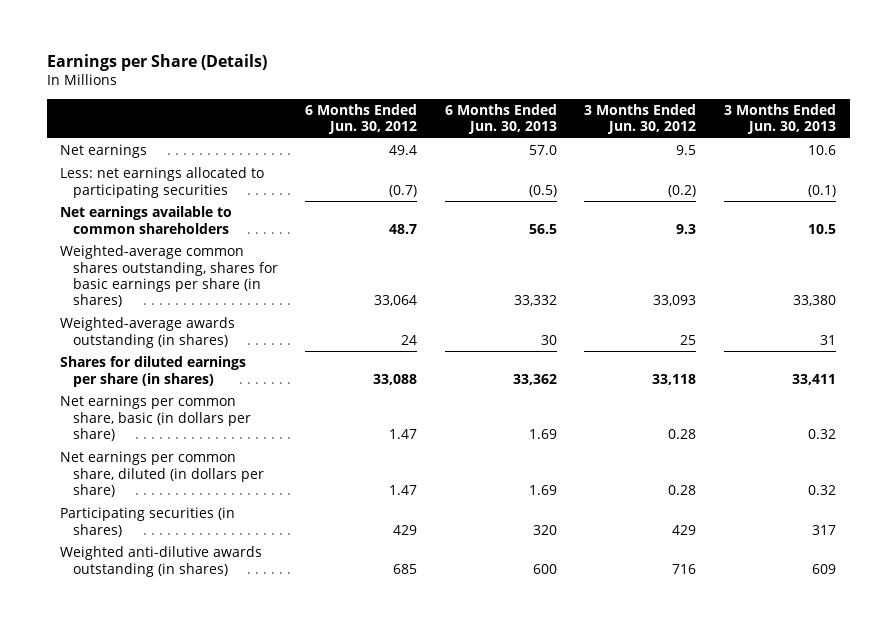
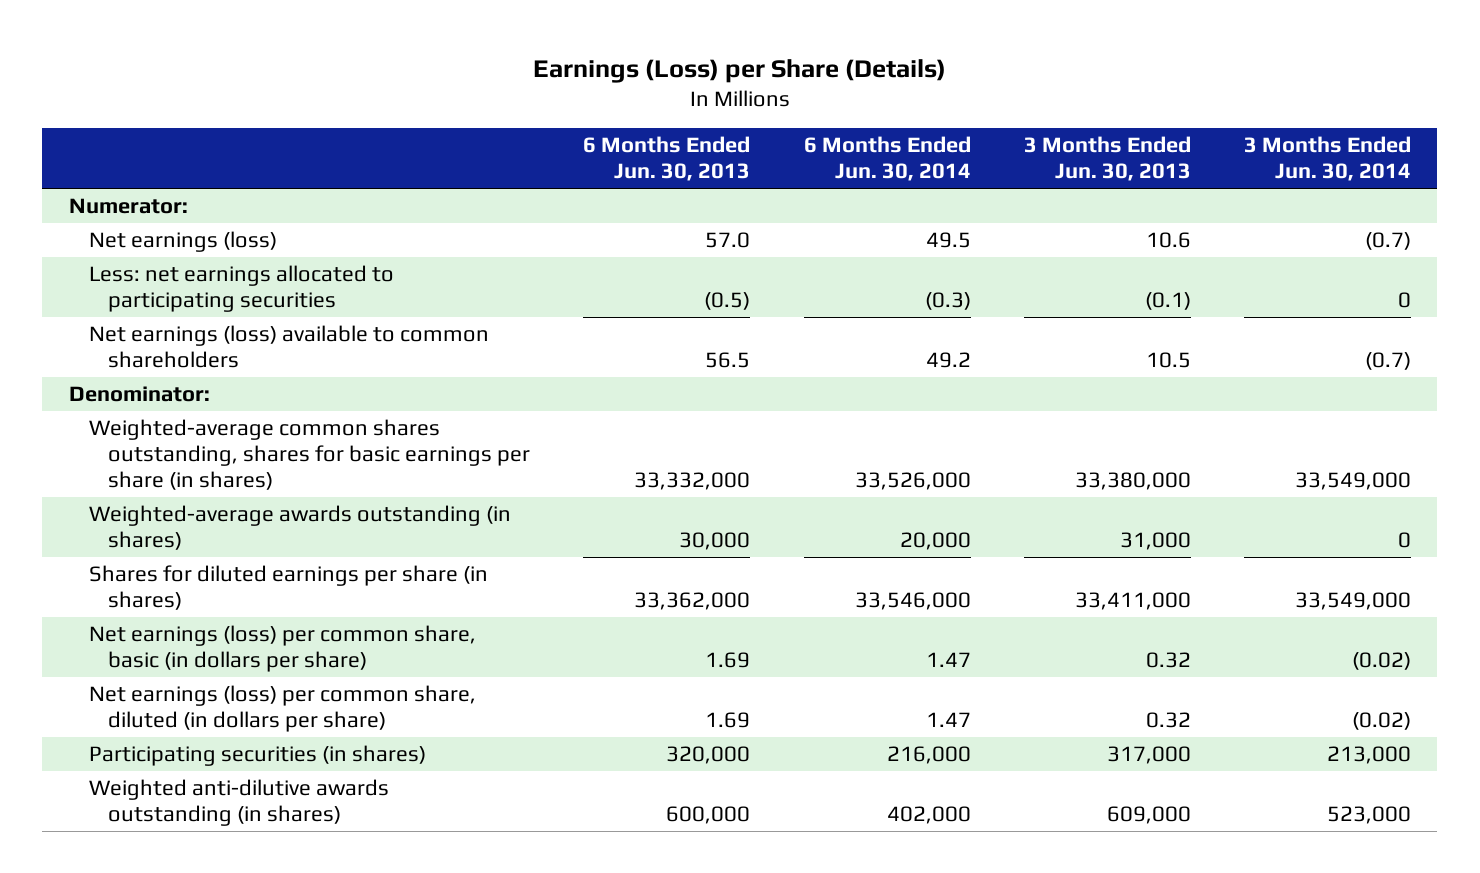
- Earnings per Share (Details)
+ Earnings (Loss) per Share (Details)
- | 6 Months Ended Jun. 30, 2012 | 6 Months Ended Jun. 30, 2013 | 3 Months Ended Jun. 30, 2012 | 3 Months Ended Jun. 30, 2013
+ | 6 Months Ended Jun. 30, 2013 | 6 Months Ended Jun. 30, 2014 | 3 Months Ended Jun. 30, 2013 | 3 Months Ended Jun. 30, 2014
- Net earnings | 49.4 | 57.0 | 9.5 | 10.6
+ Numerator:
+ Net earnings (loss) | 57.0 | 49.5 | 10.6 | (0.7)
- Net earnings available to common shareholders | 48.7 | 56.5 | 9.3 | 10.5
- Weighted-average common shares outstanding, shares for basic earnings per share (in shares) | 33,064 | 33,332 | 33,093 | 33,380
- Weighted-average awards outstanding (in shares) | 24 | 30 | 25 | 31
- Shares for diluted earnings per share (in shares) | 33,088 | 33,362 | 33,118 | 33,411
- Net earnings per common share, basic (in dollars per share) | 1.47 | 1.69 | 0.28 | 0.32
- Net earnings per common share, diluted (in dollars per share) | 1.47 | 1.69 | 0.28 | 0.32
- Participating securities (in shares) | 429 | 320 | 429 | 317
- Weighted anti-dilutive awards outstanding (in shares) | 685 | 600 | 716 | 609
+ Net earnings (loss) available to common shareholders | 56.5 | 49.2 | 10.5 | (0.7)
+ Denominator:
+ Weighted-average common shares outstanding, shares for basic earnings per share (in shares) | 33,332,000 | 33,526,000 | 33,380,000 | 33,549,000
+ Weighted-average awards outstanding (in shares) | 30,000 | 20,000 | 31,000 | 0
+ Shares for diluted earnings per share (in shares) | 33,362,000 | 33,546,000 | 33,411,000 | 33,549,000
+ Net earnings (loss) per common share, basic (in dollars per share) | 1.69 | 1.47 | 0.32 | (0.02)
+ Net earnings (loss) per common share, diluted (in dollars per share) | 1.69 | 1.47 | 0.32 | (0.02)
+ Participating securities (in shares) | 320,000 | 216,000 | 317,000 | 213,000
+ Weighted anti-dilutive awards outstanding (in shares) | 600,000 | 402,000 | 609,000 | 523,000

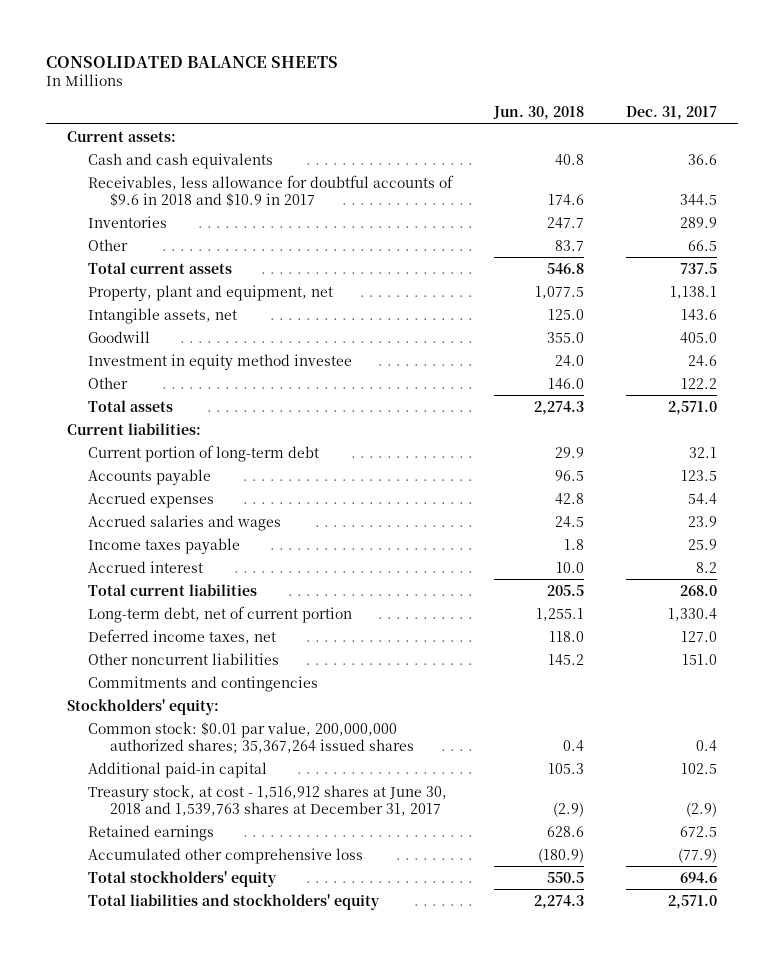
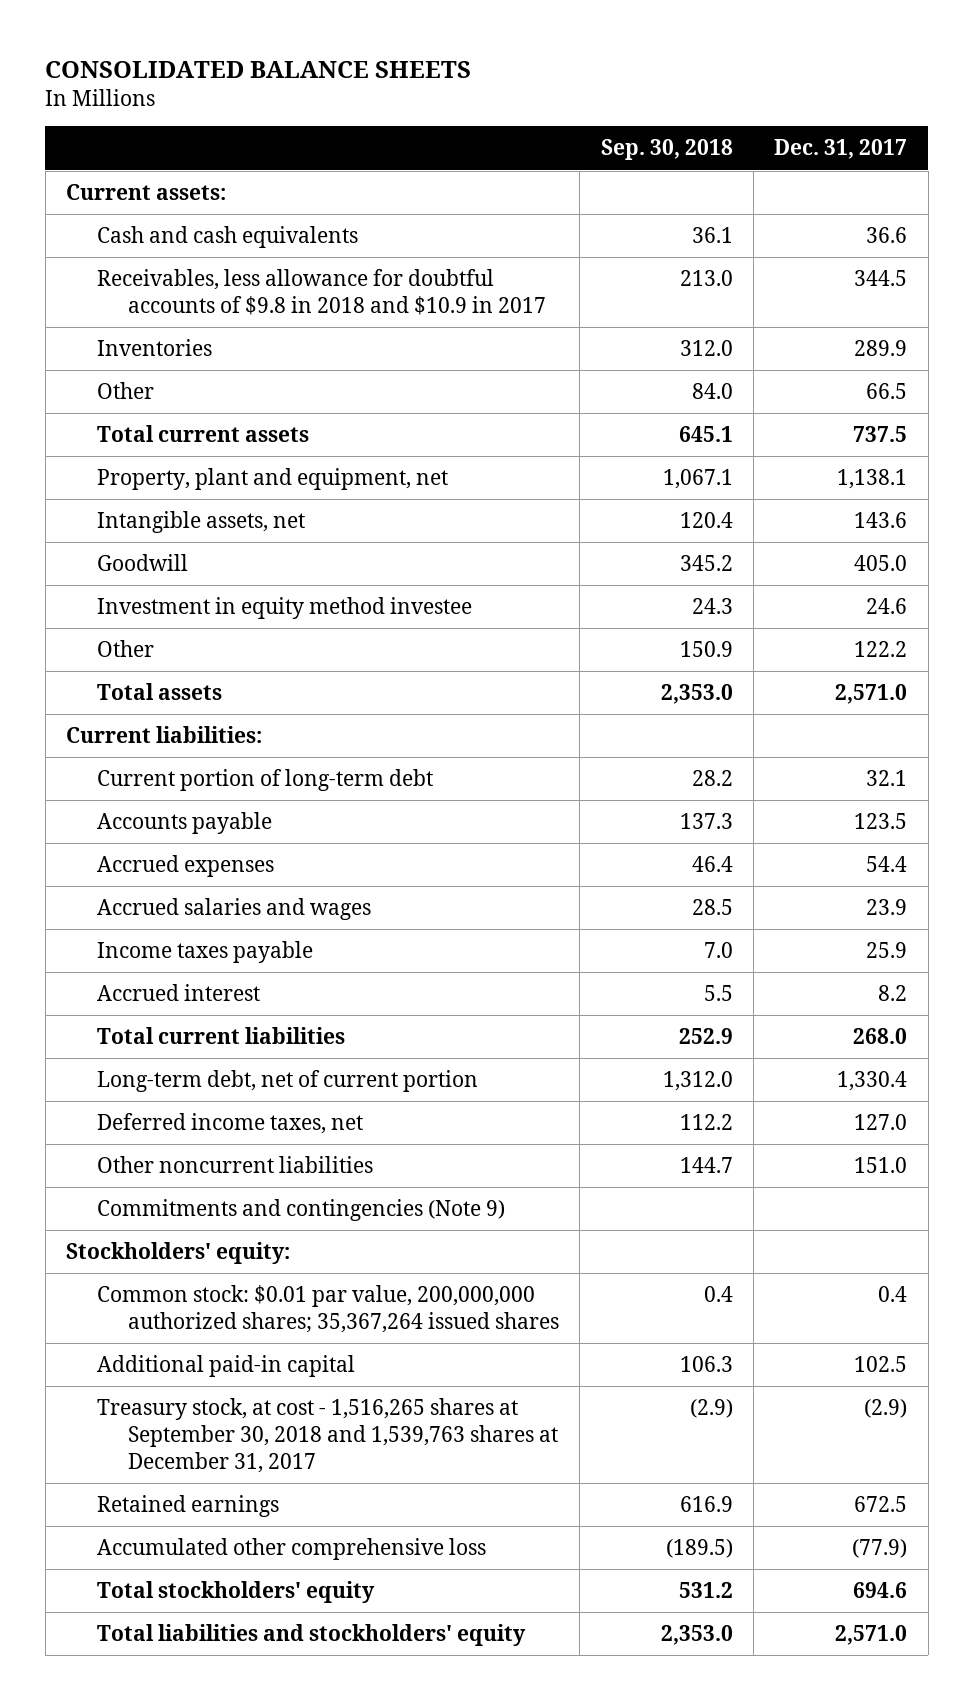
- | Jun. 30, 2018 | Dec. 31, 2017
+ | Sep. 30, 2018 | Dec. 31, 2017
- Receivables, less allowance for doubtful accounts of $9.6 in 2018 and $10.9 in 2017 | 174.6 | 344.5
+ Receivables, less allowance for doubtful accounts of $9.8 in 2018 and $10.9 in 2017 | 213.0 | 344.5
- Commitments and contingencies
+ Commitments and contingencies (Note 9)
- Treasury stock, at cost - 1,516,912 shares at June 30, 2018 and 1,539,763 shares at December 31, 2017 | (2.9) | (2.9)
+ Treasury stock, at cost - 1,516,265 shares at September 30, 2018 and 1,539,763 shares at December 31, 2017 | (2.9) | (2.9)

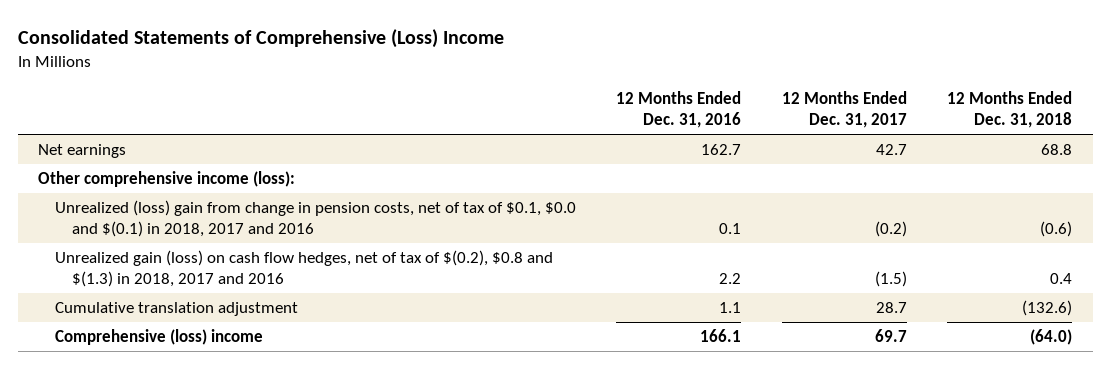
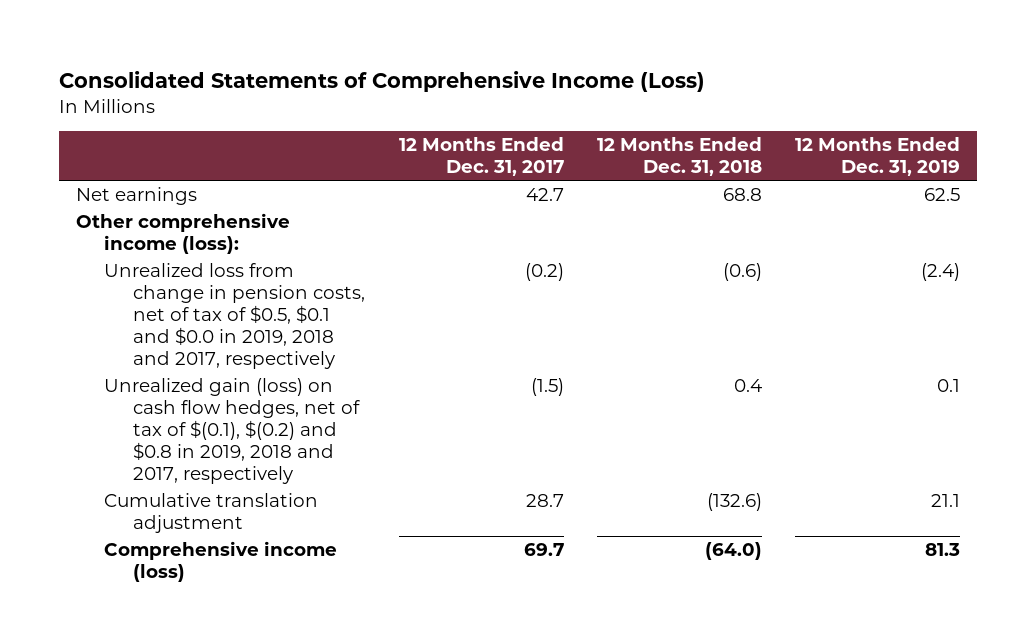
- Consolidated Statements of Comprehensive (Loss) Income
+ Consolidated Statements of Comprehensive Income (Loss)
- | 12 Months Ended Dec. 31, 2016 | 12 Months Ended Dec. 31, 2017 | 12 Months Ended Dec. 31, 2018
+ | 12 Months Ended Dec. 31, 2017 | 12 Months Ended Dec. 31, 2018 | 12 Months Ended Dec. 31, 2019
- Unrealized (loss) gain from change in pension costs, net of tax of $0.1, $0.0 and $(0.1) in 2018, 2017 and 2016 | 0.1 | (0.2) | (0.6)
- Unrealized gain (loss) on cash flow hedges, net of tax of $(0.2), $0.8 and $(1.3) in 2018, 2017 and 2016 | 2.2 | (1.5) | 0.4
+ Unrealized loss from change in pension costs, net of tax of $0.5, $0.1 and $0.0 in 2019, 2018 and 2017, respectively | (0.2) | (0.6) | (2.4)
+ Unrealized gain (loss) on cash flow hedges, net of tax of $(0.1), $(0.2) and $0.8 in 2019, 2018 and 2017, respectively | (1.5) | 0.4 | 0.1
- Comprehensive (loss) income | 166.1 | 69.7 | (64.0)
+ Comprehensive income (loss) | 69.7 | (64.0) | 81.3

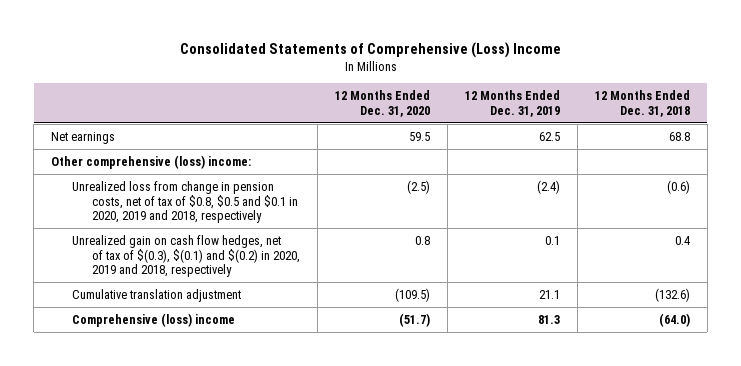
- Consolidated Statements of Comprehensive Income (Loss)
+ Consolidated Statements of Comprehensive (Loss) Income
- | 12 Months Ended Dec. 31, 2017 | 12 Months Ended Dec. 31, 2018 | 12 Months Ended Dec. 31, 2019
+ | 12 Months Ended Dec. 31, 2020 | 12 Months Ended Dec. 31, 2019 | 12 Months Ended Dec. 31, 2018
- Other comprehensive income (loss):
- Unrealized loss from change in pension costs, net of tax of $0.5, $0.1 and $0.0 in 2019, 2018 and 2017, respectively | (0.2) | (0.6) | (2.4)
- Unrealized gain (loss) on cash flow hedges, net of tax of $(0.1), $(0.2) and $0.8 in 2019, 2018 and 2017, respectively | (1.5) | 0.4 | 0.1
+ Other comprehensive (loss) income:
+ Unrealized loss from change in pension costs, net of tax of $0.8, $0.5 and $0.1 in 2020, 2019 and 2018, respectively | (2.5) | (2.4) | (0.6)
+ Unrealized gain on cash flow hedges, net of tax of $(0.3), $(0.1) and $(0.2) in 2020, 2019 and 2018, respectively | 0.8 | 0.1 | 0.4
- Comprehensive income (loss) | 69.7 | (64.0) | 81.3
+ Comprehensive (loss) income | (51.7) | 81.3 | (64.0)

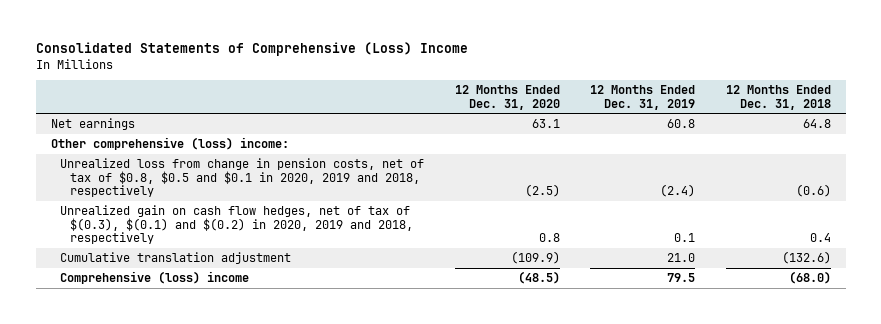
- Net earnings | 59.5 | 62.5 | 68.8
+ Net earnings | 63.1 | 60.8 | 64.8
- Cumulative translation adjustment | (109.5) | 21.1 | (132.6)
- Comprehensive (loss) income | (51.7) | 81.3 | (64.0)
+ Cumulative translation adjustment | (109.9) | 21.0 | (132.6)
+ Comprehensive (loss) income | (48.5) | 79.5 | (68.0)

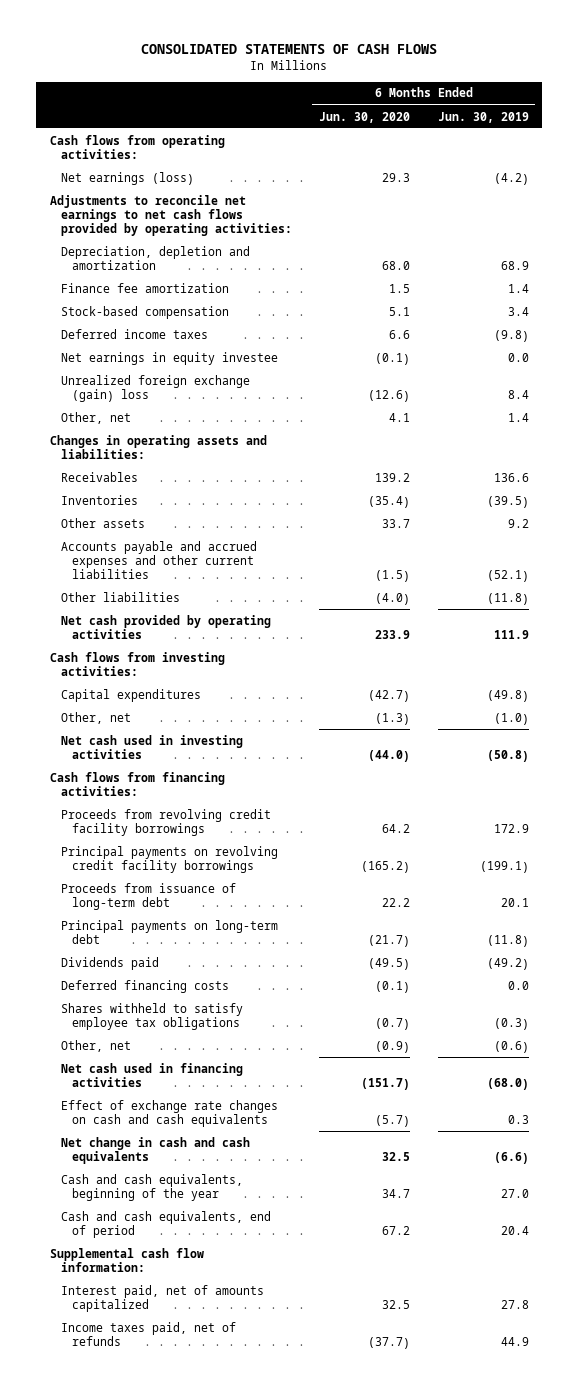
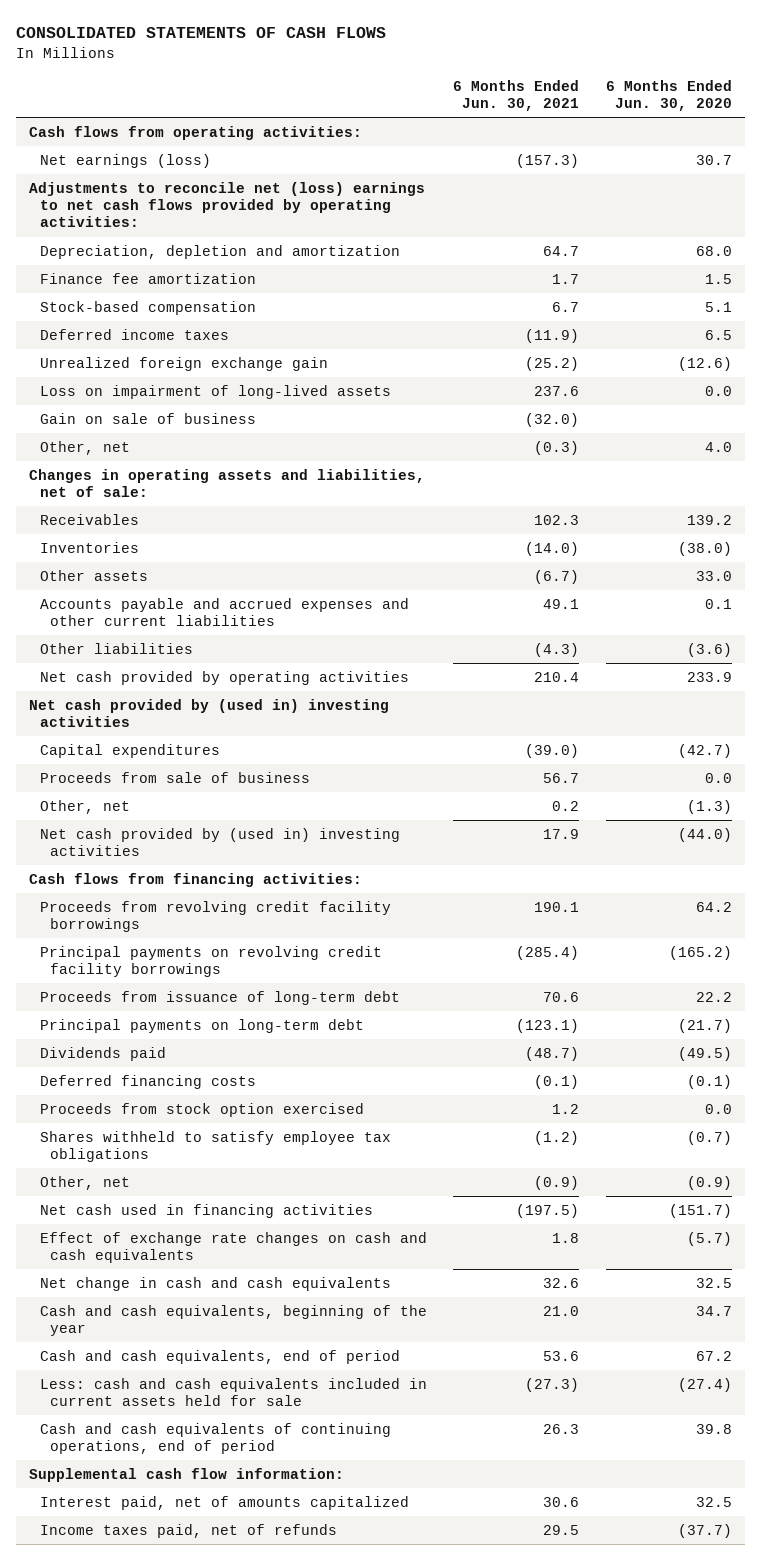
- | 6 Months Ended Jun. 30, 2020 | 6 Months Ended Jun. 30, 2019
+ | 6 Months Ended Jun. 30, 2021 | 6 Months Ended Jun. 30, 2020
- Net earnings (loss) | 29.3 | (4.2)
- Adjustments to reconcile net earnings to net cash flows provided by operating activities:
+ Net earnings (loss) | (157.3) | 30.7
+ Adjustments to reconcile net (loss) earnings to net cash flows provided by operating activities:
- Deferred income taxes | 6.6 | (9.8)
- Net earnings in equity investee | (0.1) | 0.0
- Unrealized foreign exchange (gain) loss | (12.6) | 8.4
- Other, net | 4.1 | 1.4
- Changes in operating assets and liabilities:
+ Deferred income taxes | (11.9) | 6.5
+ Unrealized foreign exchange gain | (25.2) | (12.6)
+ Loss on impairment of long-lived assets | 237.6 | 0.0
+ Gain on sale of business | (32.0) |
+ Other, net | (0.3) | 4.0
+ Changes in operating assets and liabilities, net of sale:
- Inventories | (35.4) | (39.5)
- Other assets | 33.7 | 9.2
- Accounts payable and accrued expenses and other current liabilities | (1.5) | (52.1)
- Other liabilities | (4.0) | (11.8)
+ Inventories | (14.0) | (38.0)
+ Other assets | (6.7) | 33.0
+ Accounts payable and accrued expenses and other current liabilities | 49.1 | 0.1
+ Other liabilities | (4.3) | (3.6)
- Cash flows from investing activities:
+ Net cash provided by (used in) investing activities
+ Proceeds from sale of business | 56.7 | 0.0
- Net cash used in investing activities | (44.0) | (50.8)
+ Net cash provided by (used in) investing activities | 17.9 | (44.0)
+ Proceeds from stock option exercised | 1.2 | 0.0
+ Less: cash and cash equivalents included in current assets held for sale | (27.3) | (27.4)
+ Cash and cash equivalents of continuing operations, end of period | 26.3 | 39.8

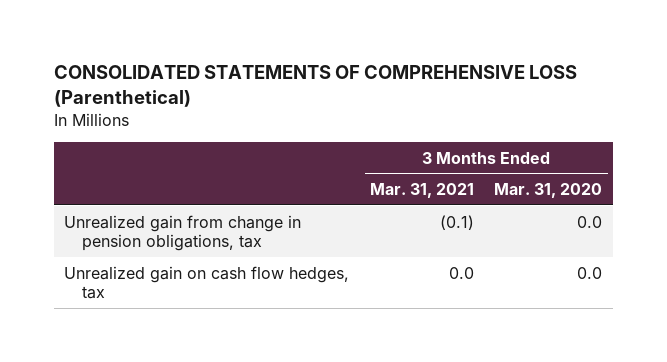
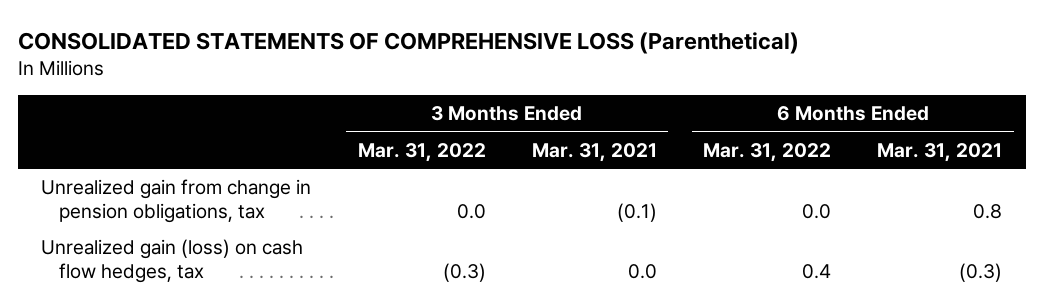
- | 3 Months Ended Mar. 31, 2021 | 3 Months Ended Mar. 31, 2020
+ | 3 Months Ended Mar. 31, 2022 | 3 Months Ended Mar. 31, 2021 | 6 Months Ended Mar. 31, 2022 | 6 Months Ended Mar. 31, 2021
- Unrealized gain on cash flow hedges, tax | 0.0 | 0.0
+ Unrealized gain (loss) on cash flow hedges, tax | (0.3) | 0.0 | 0.4 | (0.3)

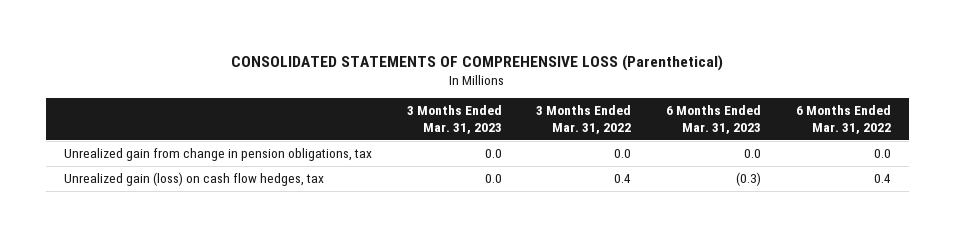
- | 3 Months Ended Mar. 31, 2022 | 3 Months Ended Mar. 31, 2021 | 6 Months Ended Mar. 31, 2022 | 6 Months Ended Mar. 31, 2021
+ | 3 Months Ended Mar. 31, 2023 | 3 Months Ended Mar. 31, 2022 | 6 Months Ended Mar. 31, 2023 | 6 Months Ended Mar. 31, 2022
- Unrealized gain (loss) on cash flow hedges, tax | (0.3) | 0.0 | 0.4 | (0.3)
+ Unrealized gain (loss) on cash flow hedges, tax | 0.0 | 0.4 | (0.3) | 0.4

